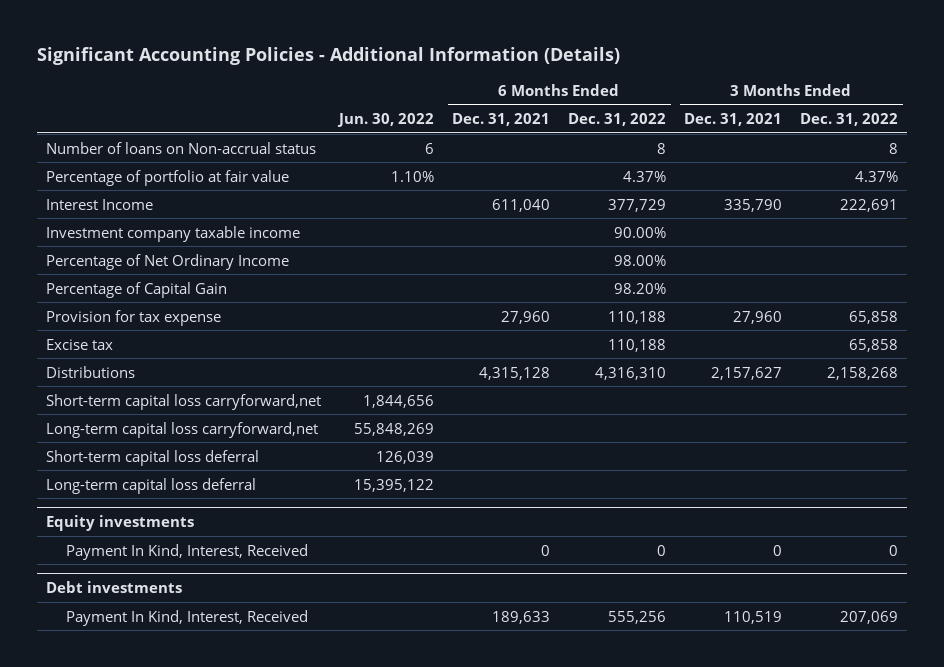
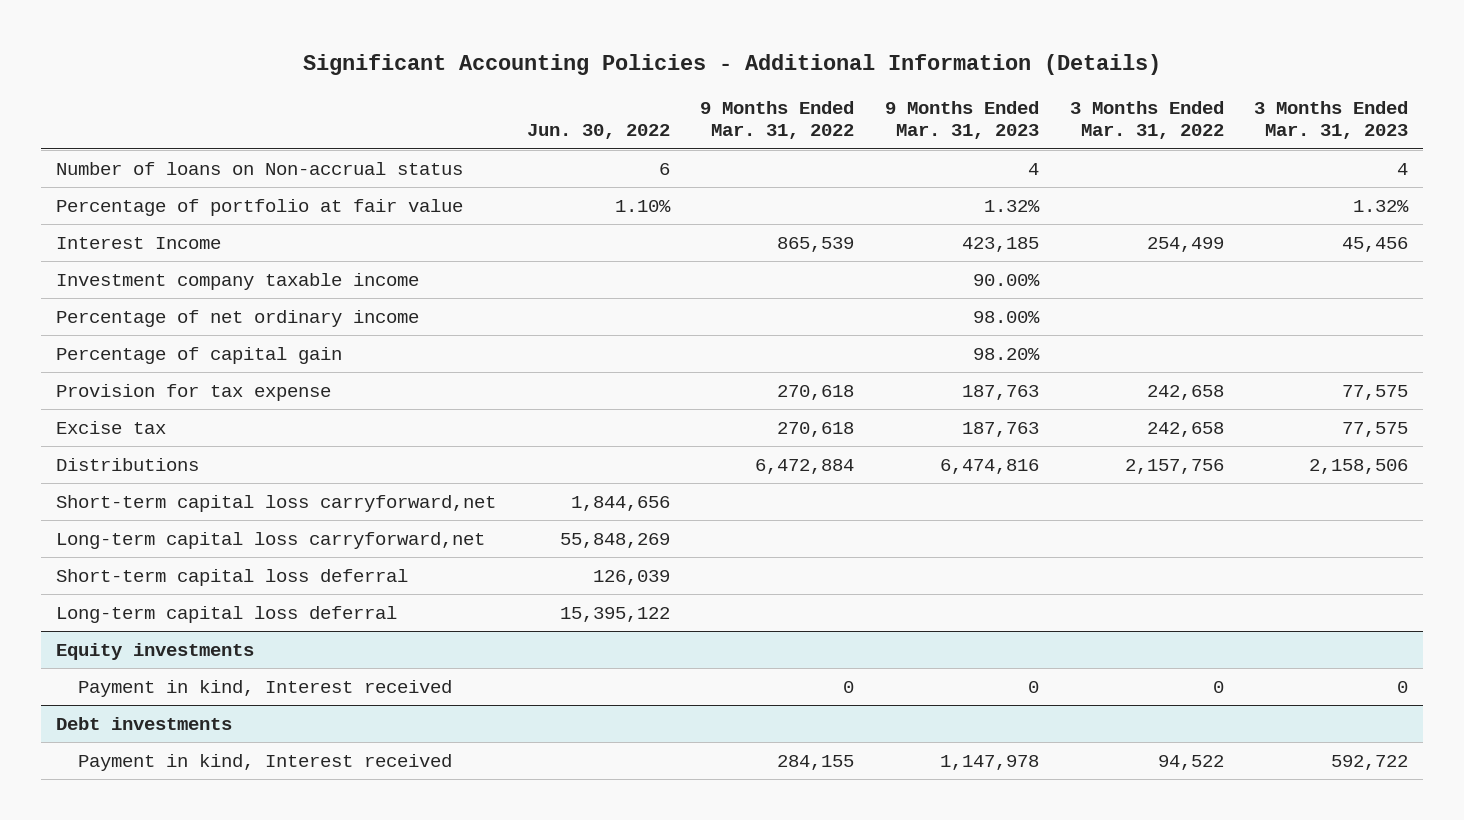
- | Jun. 30, 2022 | 6 Months Ended Dec. 31, 2021 | 6 Months Ended Dec. 31, 2022 | 3 Months Ended Dec. 31, 2021 | 3 Months Ended Dec. 31, 2022
+ | Jun. 30, 2022 | 9 Months Ended Mar. 31, 2022 | 9 Months Ended Mar. 31, 2023 | 3 Months Ended Mar. 31, 2022 | 3 Months Ended Mar. 31, 2023
- Percentage of Net Ordinary Income | | | 98.00% | |
- Percentage of Capital Gain | | | 98.20% | |
+ Percentage of net ordinary income | | | 98.00% | |
+ Percentage of capital gain | | | 98.20% | |
@ Equity investments
- Payment In Kind, Interest, Received | | 0 | 0 | 0 | 0
+ Payment in kind, Interest received | | 0 | 0 | 0 | 0
@ Debt investments
- Payment In Kind, Interest, Received | | 189,633 | 555,256 | 110,519 | 207,069
+ Payment in kind, Interest received | | 284,155 | 1,147,978 | 94,522 | 592,722

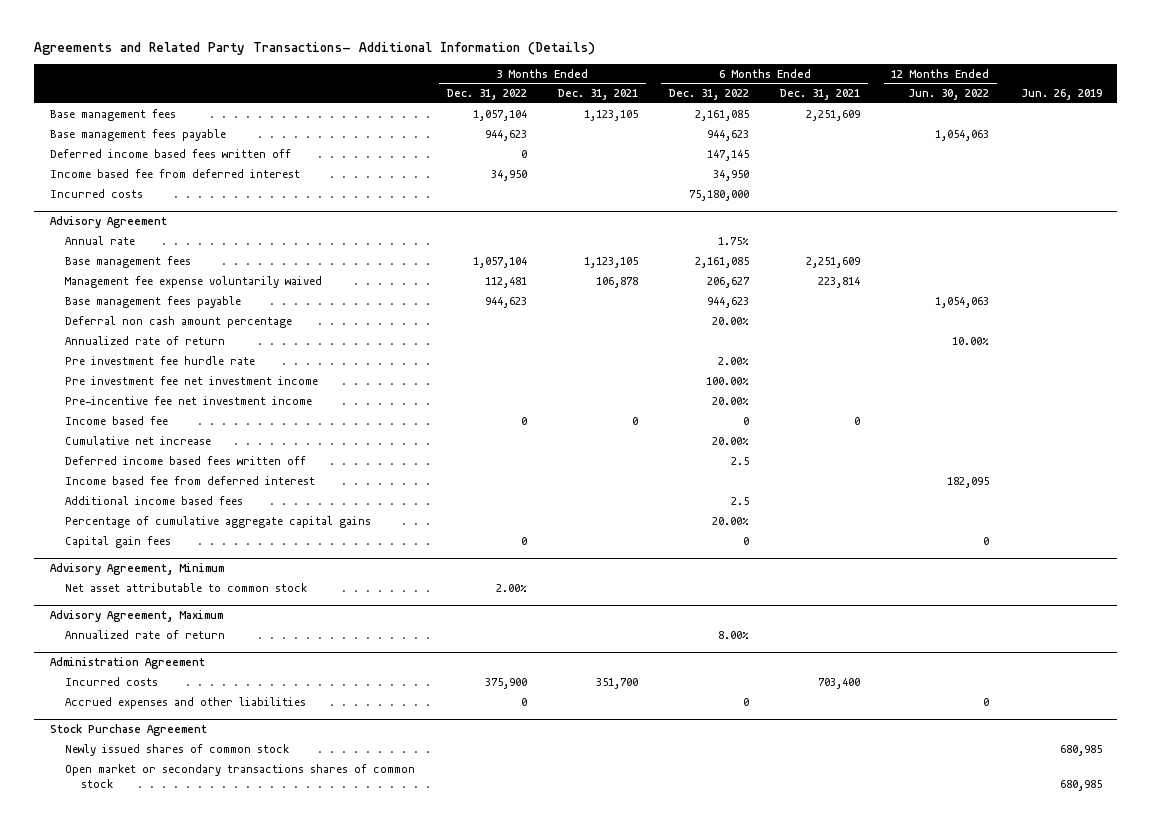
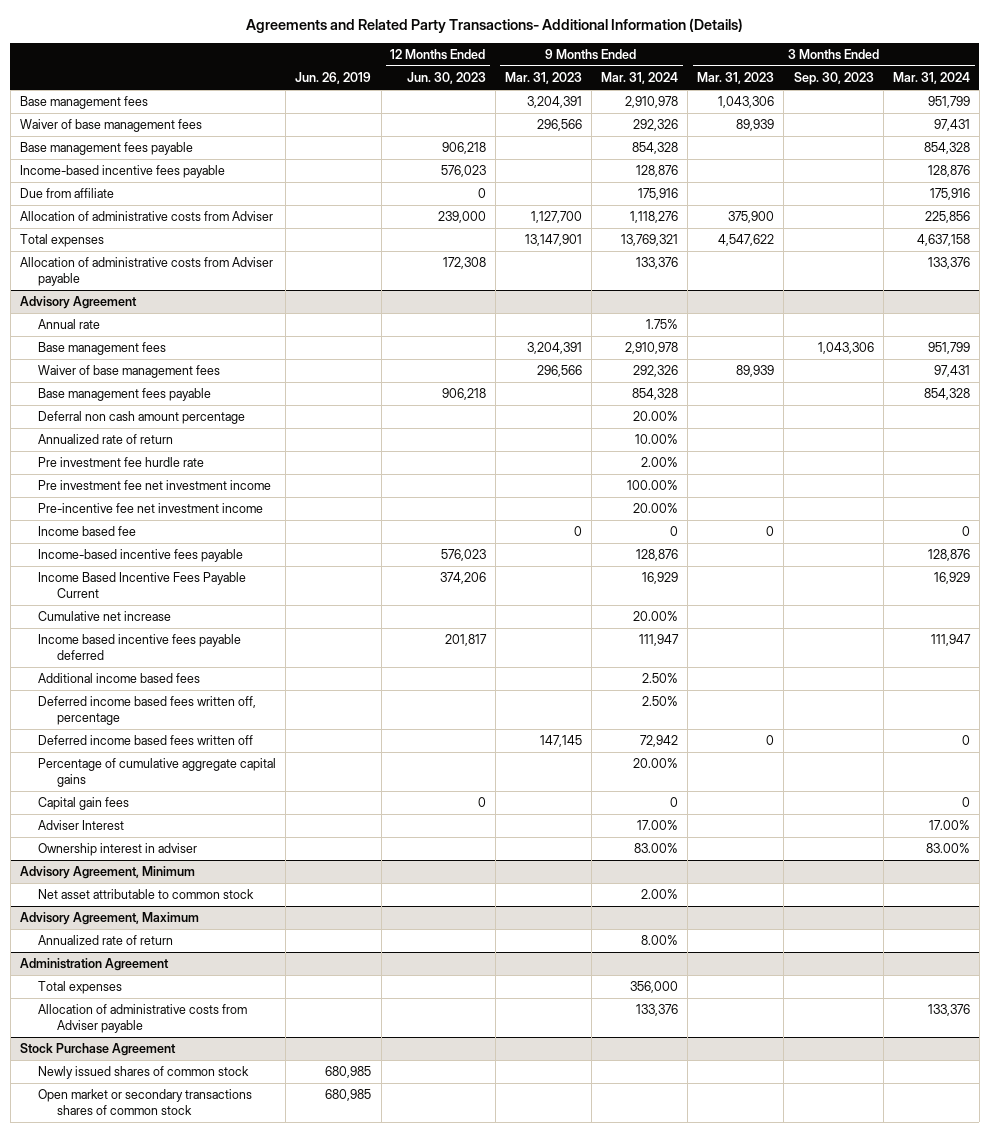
- | 3 Months Ended Dec. 31, 2022 | 3 Months Ended Dec. 31, 2021 | 6 Months Ended Dec. 31, 2022 | 6 Months Ended Dec. 31, 2021 | 12 Months Ended Jun. 30, 2022 | Jun. 26, 2019
+ | Jun. 26, 2019 | 12 Months Ended Jun. 30, 2023 | 9 Months Ended Mar. 31, 2023 | 9 Months Ended Mar. 31, 2024 | 3 Months Ended Mar. 31, 2023 | 3 Months Ended Sep. 30, 2023 | 3 Months Ended Mar. 31, 2024
+ Waiver of base management fees | | | 296,566 | 292,326 | 89,939 | | 97,431
- Deferred income based fees written off | 0 | | 147,145 | | |
- Income based fee from deferred interest | 34,950 | | 34,950 | | |
- Incurred costs | | | 75,180,000 | | |
+ Income-based incentive fees payable | | 576,023 | | 128,876 | | | 128,876
+ Due from affiliate | | 0 | | 175,916 | | | 175,916
+ Allocation of administrative costs from Adviser | | 239,000 | 1,127,700 | 1,118,276 | 375,900 | | 225,856
+ Total expenses | | | 13,147,901 | 13,769,321 | 4,547,622 | | 4,637,158
+ Allocation of administrative costs from Adviser payable | | 172,308 | | 133,376 | | | 133,376
@ Advisory Agreement
- Management fee expense voluntarily waived | 112,481 | 106,878 | 206,627 | 223,814 | |
+ Waiver of base management fees | | | 296,566 | 292,326 | 89,939 | | 97,431
+ Income-based incentive fees payable | | 576,023 | | 128,876 | | | 128,876
+ Income Based Incentive Fees Payable Current | | 374,206 | | 16,929 | | | 16,929
- Income based fee from deferred interest | | | | | 182,095 |
+ Income based incentive fees payable deferred | | 201,817 | | 111,947 | | | 111,947
+ Deferred income based fees written off, percentage | | | | 2.50% | | |
moved down: Deferred income based fees written off | | | 147,145 | 72,942 | 0 | | 0
+ Adviser Interest | | | | 17.00% | | | 17.00%
+ Ownership interest in adviser | | | | 83.00% | | | 83.00%
@ Administration Agreement
- Incurred costs | 375,900 | 351,700 | | 703,400 | |
- Accrued expenses and other liabilities | 0 | | 0 | | 0 |
+ Total expenses | | | | 356,000 | | |
+ Allocation of administrative costs from Adviser payable | | | | 133,376 | | | 133,376

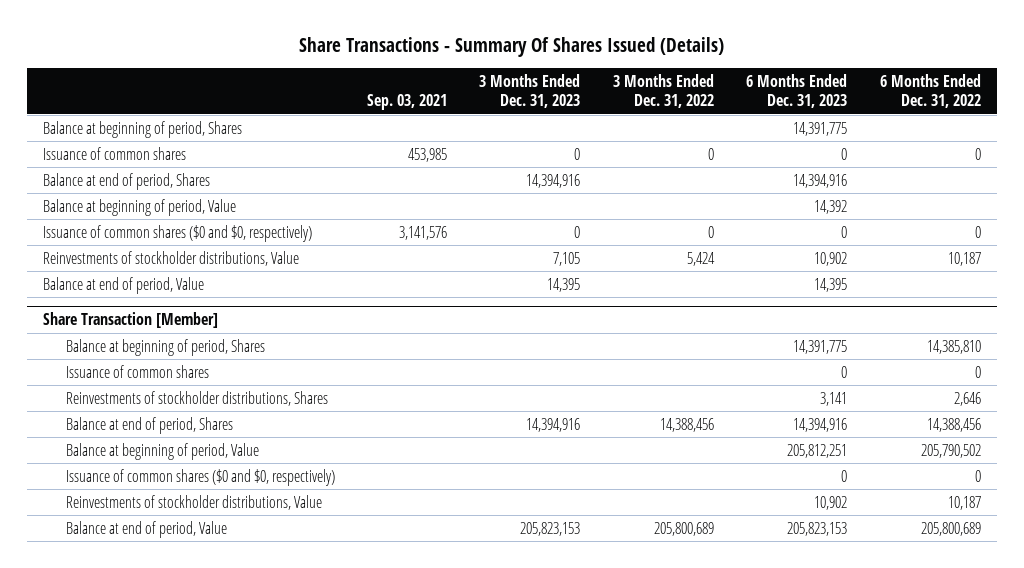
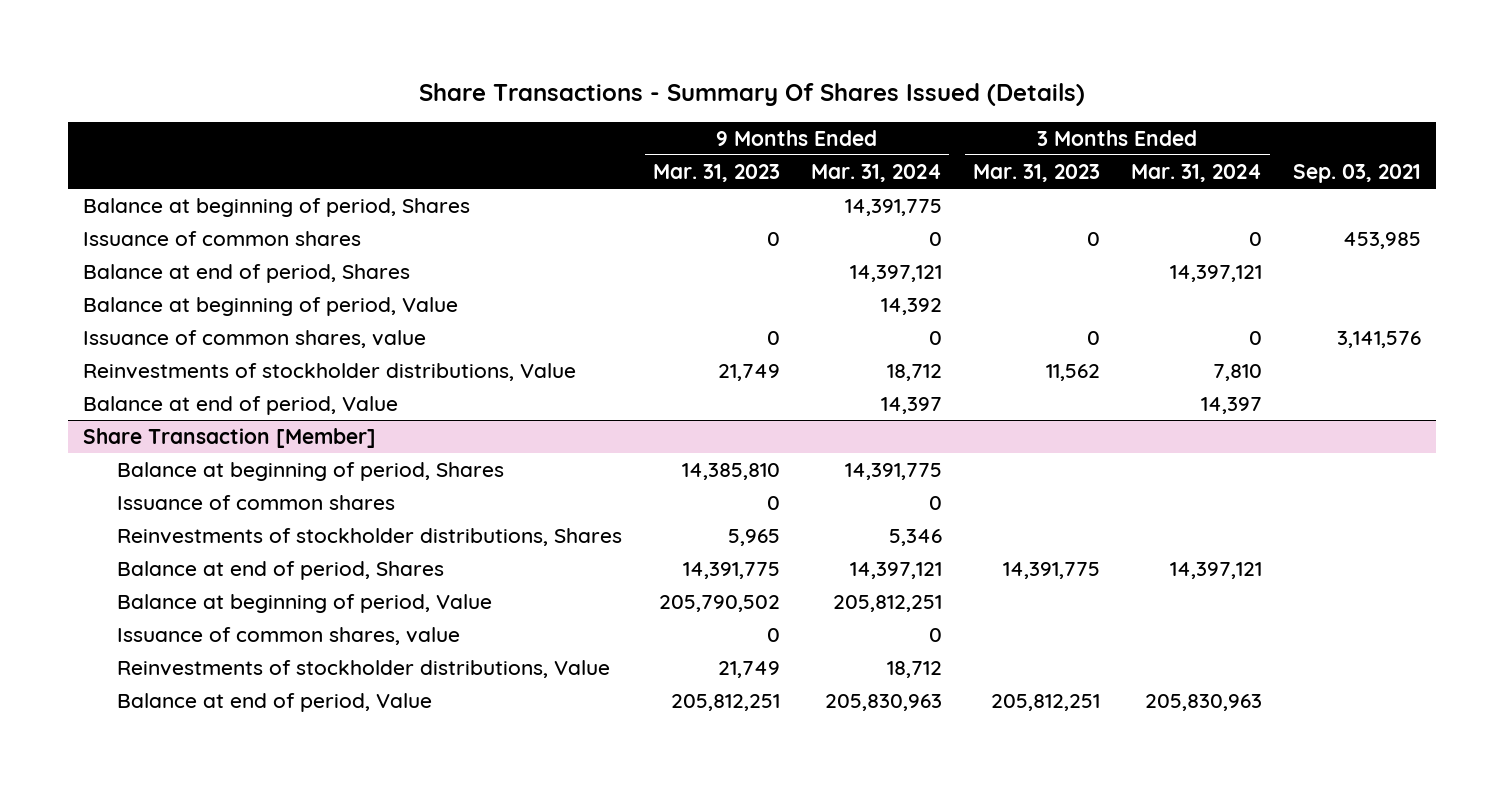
- | Sep. 03, 2021 | 3 Months Ended Dec. 31, 2023 | 3 Months Ended Dec. 31, 2022 | 6 Months Ended Dec. 31, 2023 | 6 Months Ended Dec. 31, 2022
+ | 9 Months Ended Mar. 31, 2023 | 9 Months Ended Mar. 31, 2024 | 3 Months Ended Mar. 31, 2023 | 3 Months Ended Mar. 31, 2024 | Sep. 03, 2021
- Issuance of common shares ($0 and $0, respectively) | 3,141,576 | 0 | 0 | 0 | 0
+ Issuance of common shares, value | 0 | 0 | 0 | 0 | 3,141,576
@ Share Transaction [Member]
- Issuance of common shares ($0 and $0, respectively) | | | | 0 | 0
+ Issuance of common shares, value | 0 | 0 | | |

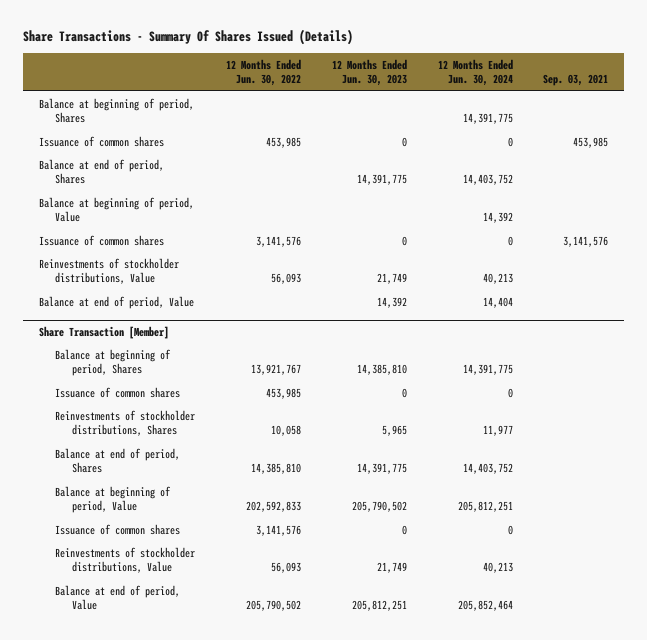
- | 9 Months Ended Mar. 31, 2023 | 9 Months Ended Mar. 31, 2024 | 3 Months Ended Mar. 31, 2023 | 3 Months Ended Mar. 31, 2024 | Sep. 03, 2021
+ | 12 Months Ended Jun. 30, 2022 | 12 Months Ended Jun. 30, 2023 | 12 Months Ended Jun. 30, 2024 | Sep. 03, 2021
- Issuance of common shares, value | 0 | 0 | 0 | 0 | 3,141,576
+ Issuance of common shares | 3,141,576 | 0 | 0 | 3,141,576
@ Share Transaction [Member]
- Issuance of common shares, value | 0 | 0 | | |
+ Issuance of common shares | 3,141,576 | 0 | 0 |

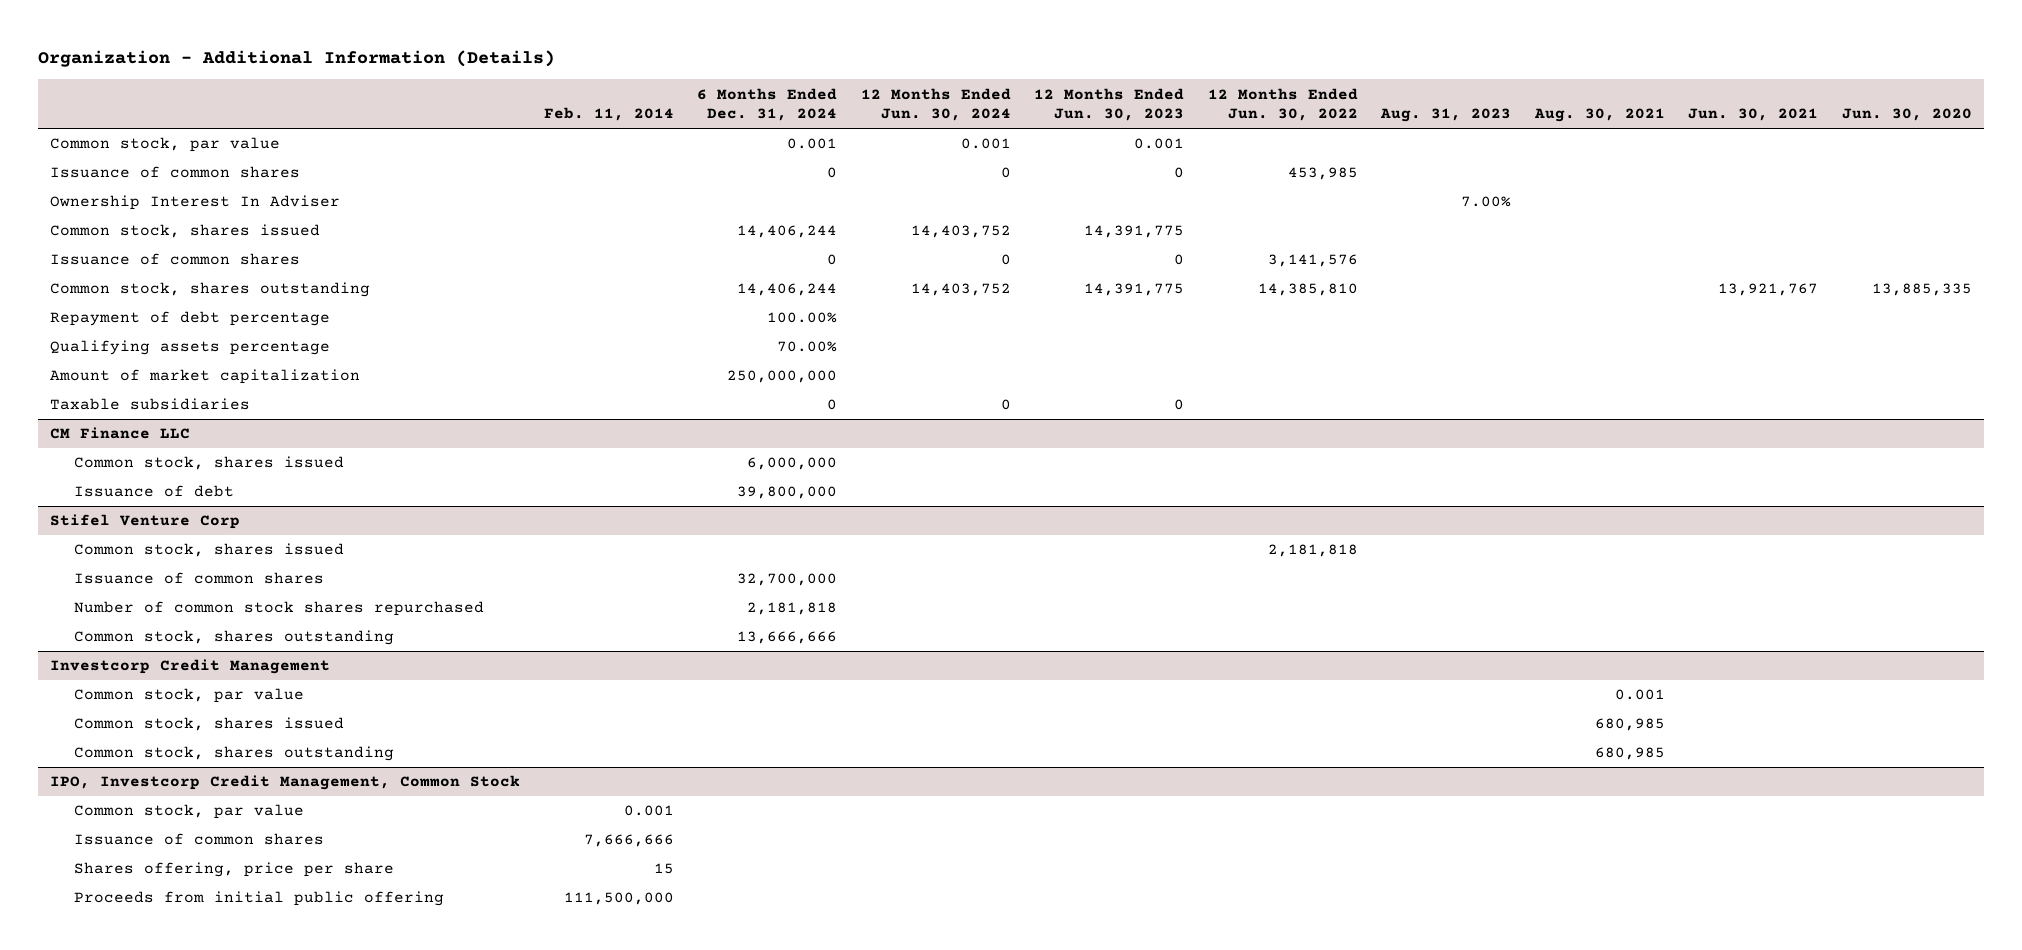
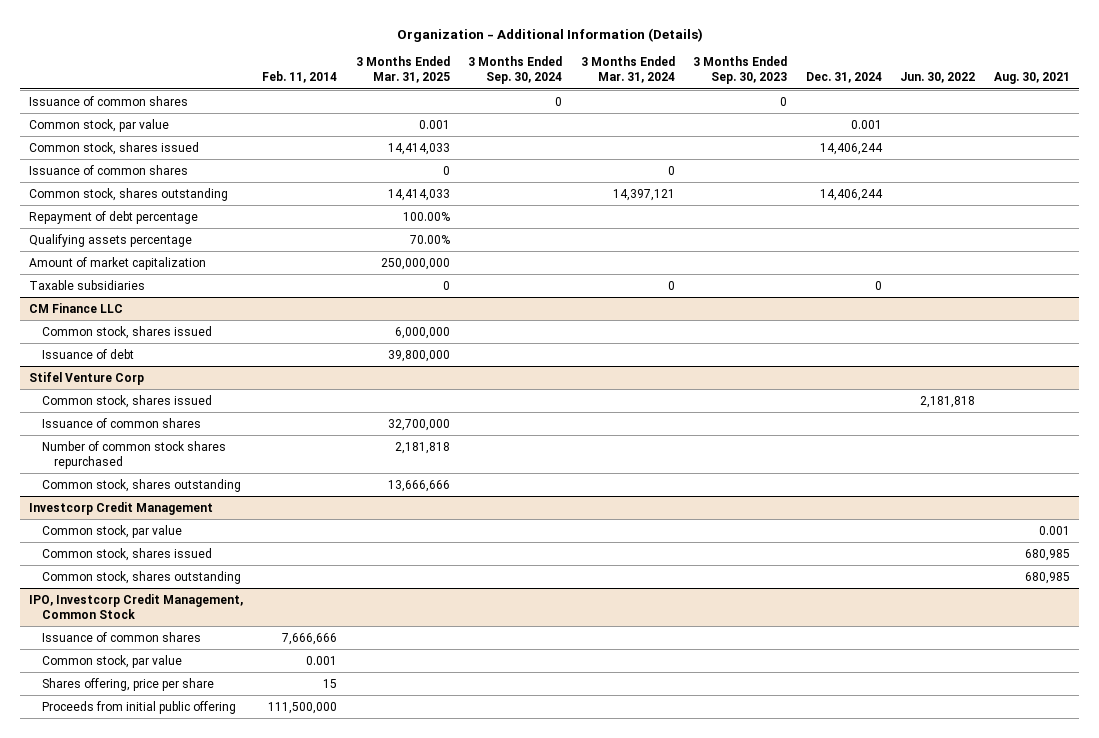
- | Feb. 11, 2014 | 6 Months Ended Dec. 31, 2024 | 12 Months Ended Jun. 30, 2024 | 12 Months Ended Jun. 30, 2023 | 12 Months Ended Jun. 30, 2022 | Aug. 31, 2023 | Aug. 30, 2021 | Jun. 30, 2021 | Jun. 30, 2020
+ | Feb. 11, 2014 | 3 Months Ended Mar. 31, 2025 | 3 Months Ended Sep. 30, 2024 | 3 Months Ended Mar. 31, 2024 | 3 Months Ended Sep. 30, 2023 | Dec. 31, 2024 | Jun. 30, 2022 | Aug. 30, 2021
- Ownership Interest In Adviser | | | | | | 7.00% | | |
moved down: Common stock, par value | | 0.001 | | | | 0.001 | |
@ IPO, Investcorp Credit Management, Common Stock
moved down: Common stock, par value | 0.001 | | | | | | |

